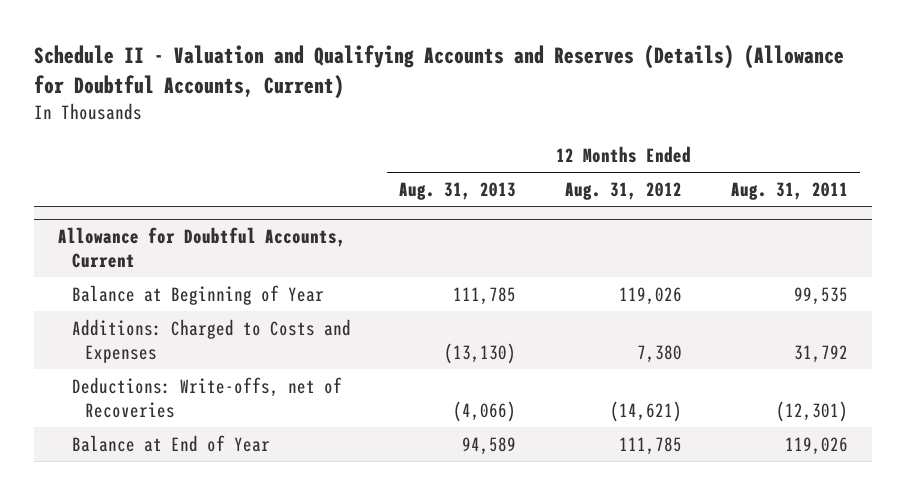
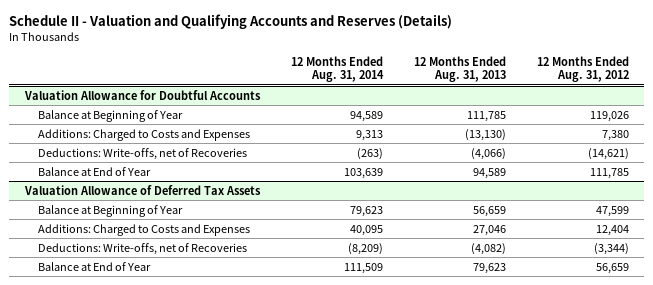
- Schedule II - Valuation and Qualifying Accounts and Reserves (Details) (Allowance for Doubtful Accounts, Current)
+ Schedule II - Valuation and Qualifying Accounts and Reserves (Details)
- | 12 Months Ended Aug. 31, 2013 | 12 Months Ended Aug. 31, 2012 | 12 Months Ended Aug. 31, 2011
+ | 12 Months Ended Aug. 31, 2014 | 12 Months Ended Aug. 31, 2013 | 12 Months Ended Aug. 31, 2012
- Allowance for Doubtful Accounts, Current
+ Valuation Allowance for Doubtful Accounts
+ Valuation Allowance of Deferred Tax Assets
+ Balance at Beginning of Year | 79,623 | 56,659 | 47,599
+ Additions: Charged to Costs and Expenses | 40,095 | 27,046 | 12,404
+ Deductions: Write-offs, net of Recoveries | (8,209) | (4,082) | (3,344)
+ Balance at End of Year | 111,509 | 79,623 | 56,659

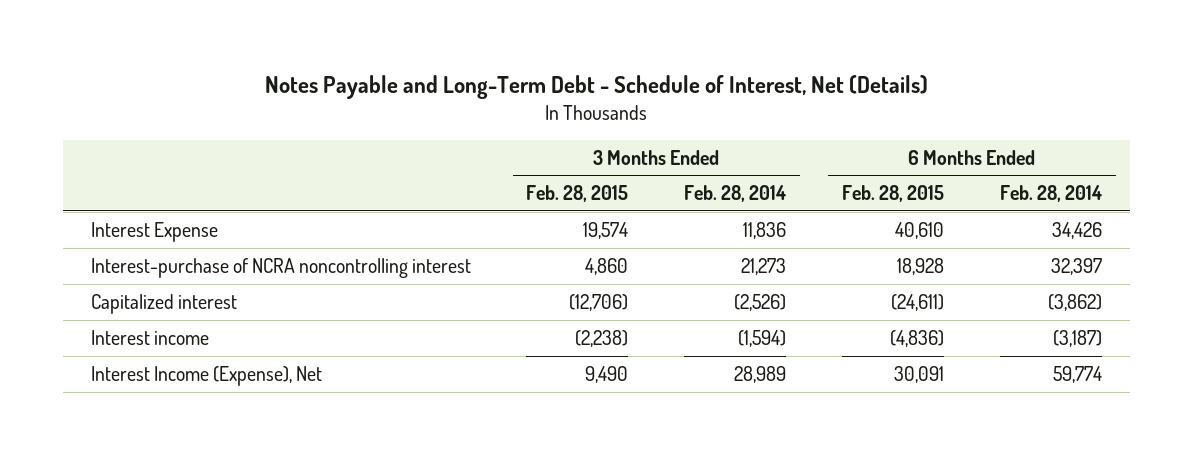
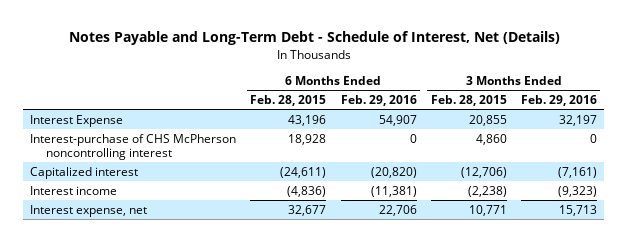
- | 3 Months Ended Feb. 28, 2015 | 3 Months Ended Feb. 28, 2014 | 6 Months Ended Feb. 28, 2015 | 6 Months Ended Feb. 28, 2014
+ | 6 Months Ended Feb. 28, 2015 | 6 Months Ended Feb. 29, 2016 | 3 Months Ended Feb. 28, 2015 | 3 Months Ended Feb. 29, 2016
- Interest Expense | 19,574 | 11,836 | 40,610 | 34,426
- Interest-purchase of NCRA noncontrolling interest | 4,860 | 21,273 | 18,928 | 32,397
+ Interest Expense | 43,196 | 54,907 | 20,855 | 32,197
+ Interest-purchase of CHS McPherson noncontrolling interest | 18,928 | 0 | 4,860 | 0
- Interest Income (Expense), Net | 9,490 | 28,989 | 30,091 | 59,774
+ Interest expense, net | 32,677 | 22,706 | 10,771 | 15,713

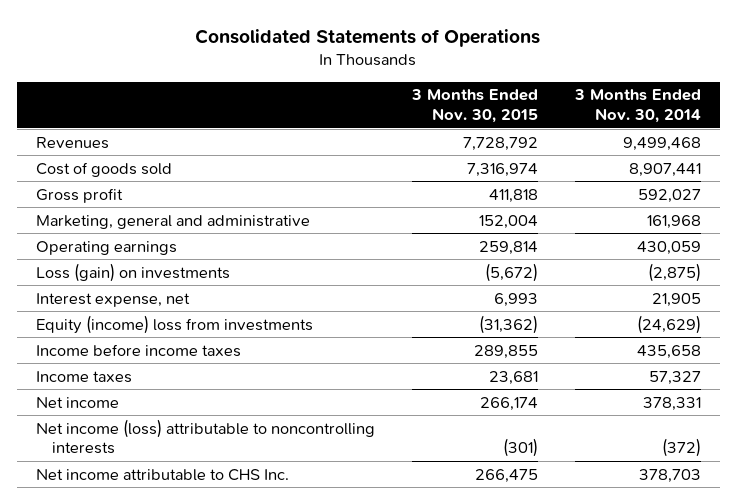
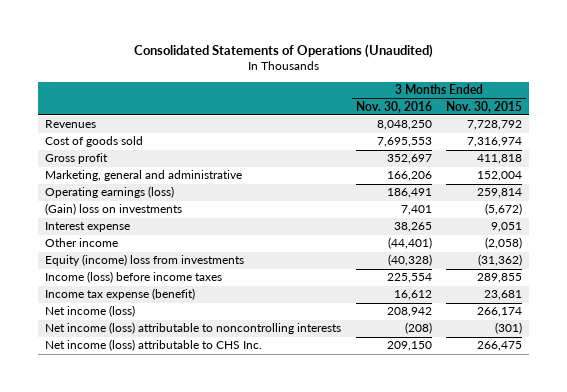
- Consolidated Statements of Operations
+ Consolidated Statements of Operations (Unaudited)
- | 3 Months Ended Nov. 30, 2015 | 3 Months Ended Nov. 30, 2014
+ | 3 Months Ended Nov. 30, 2016 | 3 Months Ended Nov. 30, 2015
- Operating earnings | 259,814 | 430,059
- Loss (gain) on investments | (5,672) | (2,875)
- Interest expense, net | 6,993 | 21,905
+ Operating earnings (loss) | 186,491 | 259,814
+ (Gain) loss on investments | 7,401 | (5,672)
+ Interest expense | 38,265 | 9,051
+ Other income | (44,401) | (2,058)
- Income before income taxes | 289,855 | 435,658
- Income taxes | 23,681 | 57,327
- Net income | 266,174 | 378,331
+ Income (loss) before income taxes | 225,554 | 289,855
+ Income tax expense (benefit) | 16,612 | 23,681
+ Net income (loss) | 208,942 | 266,174
- Net income attributable to CHS Inc. | 266,475 | 378,703
+ Net income (loss) attributable to CHS Inc. | 209,150 | 266,475

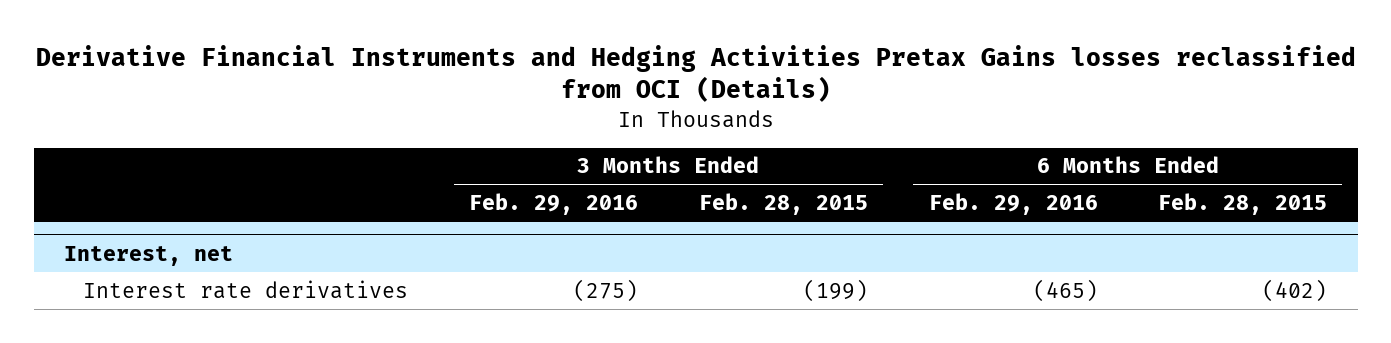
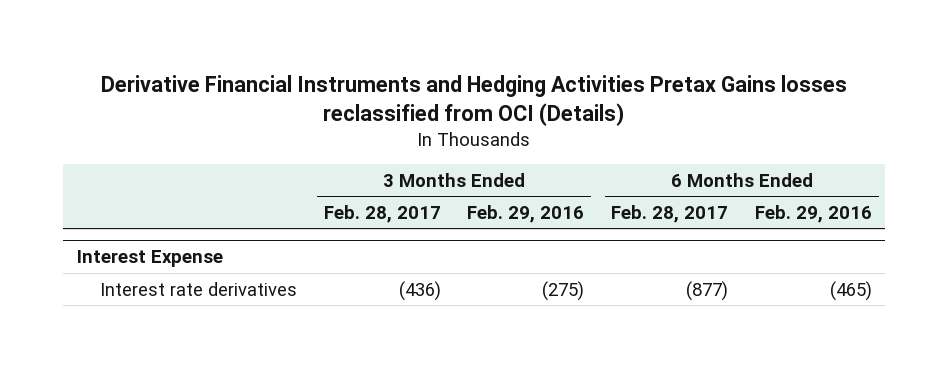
- | 3 Months Ended Feb. 29, 2016 | 3 Months Ended Feb. 28, 2015 | 6 Months Ended Feb. 29, 2016 | 6 Months Ended Feb. 28, 2015
+ | 3 Months Ended Feb. 28, 2017 | 3 Months Ended Feb. 29, 2016 | 6 Months Ended Feb. 28, 2017 | 6 Months Ended Feb. 29, 2016
- Interest, net
+ Interest Expense

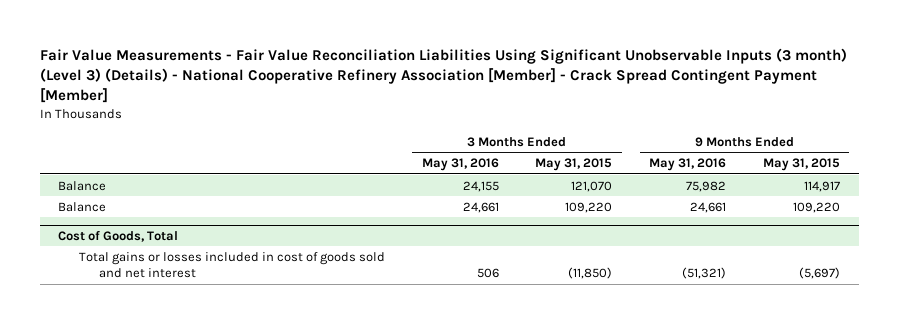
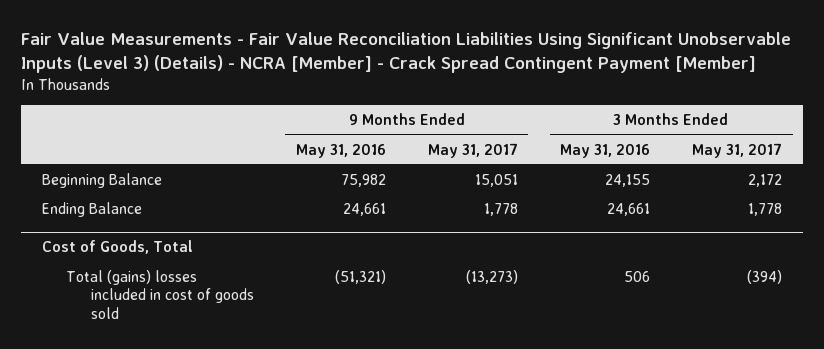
- Fair Value Measurements - Fair Value Reconciliation Liabilities Using Significant Unobservable Inputs (3 month) (Level 3) (Details) - National Cooperative Refinery Association [Member] - Crack Spread Contingent Payment [Member]
+ Fair Value Measurements - Fair Value Reconciliation Liabilities Using Significant Unobservable Inputs (Level 3) (Details) - NCRA [Member] - Crack Spread Contingent Payment [Member]
- | 3 Months Ended May 31, 2016 | 3 Months Ended May 31, 2015 | 9 Months Ended May 31, 2016 | 9 Months Ended May 31, 2015
+ | 9 Months Ended May 31, 2016 | 9 Months Ended May 31, 2017 | 3 Months Ended May 31, 2016 | 3 Months Ended May 31, 2017
- Balance | 24,155 | 121,070 | 75,982 | 114,917
- Balance | 24,661 | 109,220 | 24,661 | 109,220
+ Beginning Balance | 75,982 | 15,051 | 24,155 | 2,172
+ Ending Balance | 24,661 | 1,778 | 24,661 | 1,778
@ Cost of Goods, Total
- Total gains or losses included in cost of goods sold and net interest | 506 | (11,850) | (51,321) | (5,697)
+ Total (gains) losses included in cost of goods sold | (51,321) | (13,273) | 506 | (394)

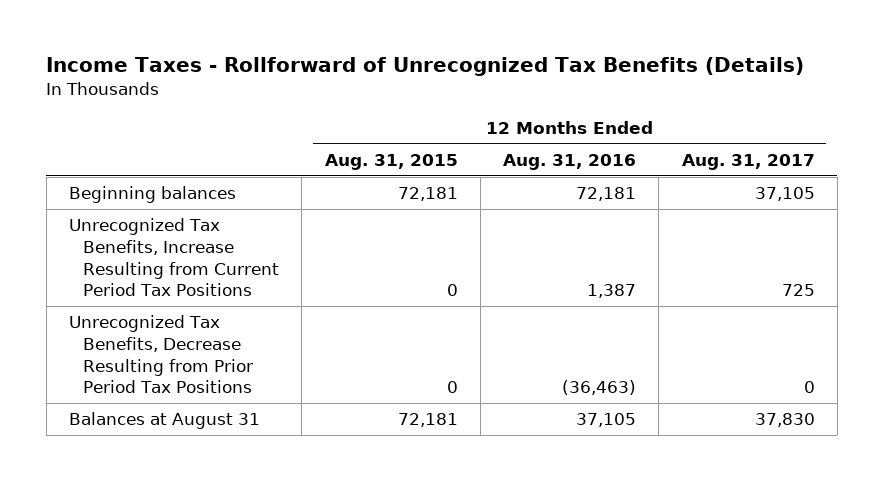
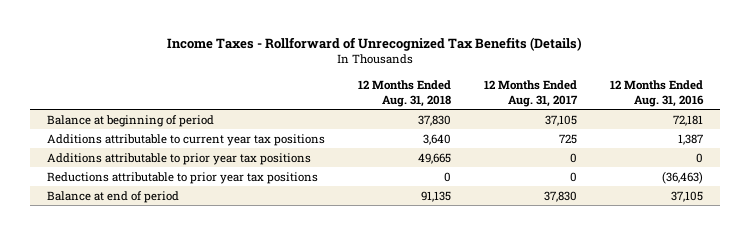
- | 12 Months Ended Aug. 31, 2015 | 12 Months Ended Aug. 31, 2016 | 12 Months Ended Aug. 31, 2017
+ | 12 Months Ended Aug. 31, 2018 | 12 Months Ended Aug. 31, 2017 | 12 Months Ended Aug. 31, 2016
- Beginning balances | 72,181 | 72,181 | 37,105
- Unrecognized Tax Benefits, Increase Resulting from Current Period Tax Positions | 0 | 1,387 | 725
- Unrecognized Tax Benefits, Decrease Resulting from Prior Period Tax Positions | 0 | (36,463) | 0
- Balances at August 31 | 72,181 | 37,105 | 37,830
+ Balance at beginning of period | 37,830 | 37,105 | 72,181
+ Additions attributable to current year tax positions | 3,640 | 725 | 1,387
+ Additions attributable to prior year tax positions | 49,665 | 0 | 0
+ Reductions attributable to prior year tax positions | 0 | 0 | (36,463)
+ Balance at end of period | 91,135 | 37,830 | 37,105

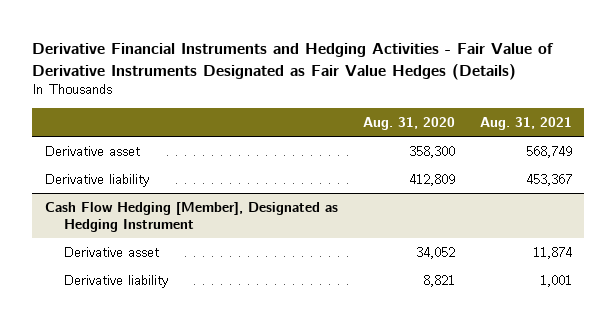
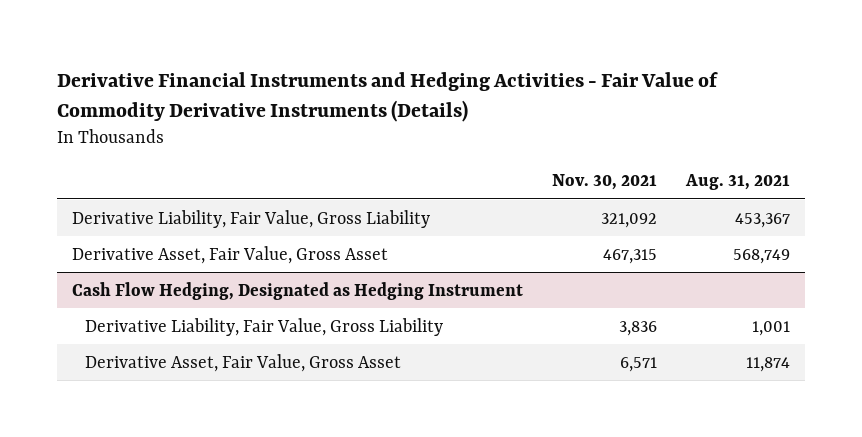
- Derivative Financial Instruments and Hedging Activities - Fair Value of Derivative Instruments Designated as Fair Value Hedges (Details)
+ Derivative Financial Instruments and Hedging Activities - Fair Value of Commodity Derivative Instruments (Details)
- | Aug. 31, 2020 | Aug. 31, 2021
+ | Nov. 30, 2021 | Aug. 31, 2021
- Derivative asset | 358,300 | 568,749
- Derivative liability | 412,809 | 453,367
- Cash Flow Hedging [Member], Designated as Hedging Instrument
- Derivative asset | 34,052 | 11,874
- Derivative liability | 8,821 | 1,001
+ Derivative Liability, Fair Value, Gross Liability | 321,092 | 453,367
+ Derivative Asset, Fair Value, Gross Asset | 467,315 | 568,749
+ Cash Flow Hedging, Designated as Hedging Instrument
+ Derivative Liability, Fair Value, Gross Liability | 3,836 | 1,001
+ Derivative Asset, Fair Value, Gross Asset | 6,571 | 11,874

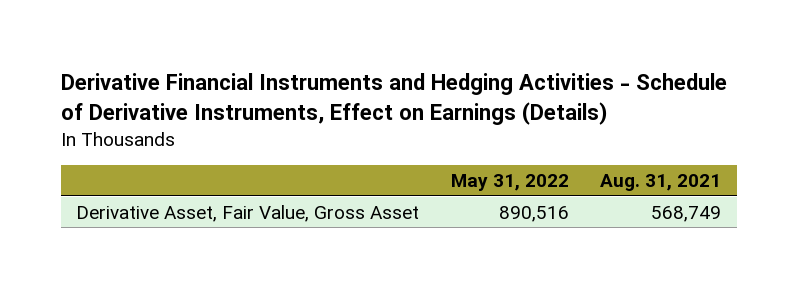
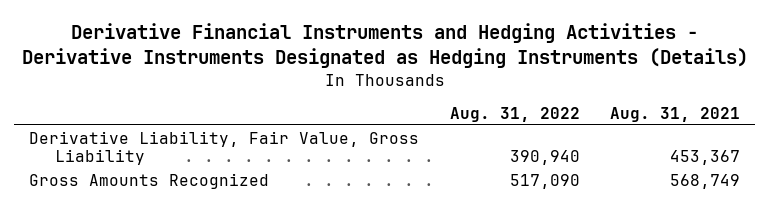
- Derivative Financial Instruments and Hedging Activities - Schedule of Derivative Instruments, Effect on Earnings (Details)
+ Derivative Financial Instruments and Hedging Activities - Derivative Instruments Designated as Hedging Instruments (Details)
- | May 31, 2022 | Aug. 31, 2021
+ | Aug. 31, 2022 | Aug. 31, 2021
- Derivative Asset, Fair Value, Gross Asset | 890,516 | 568,749
+ Derivative Liability, Fair Value, Gross Liability | 390,940 | 453,367
+ Gross Amounts Recognized | 517,090 | 568,749

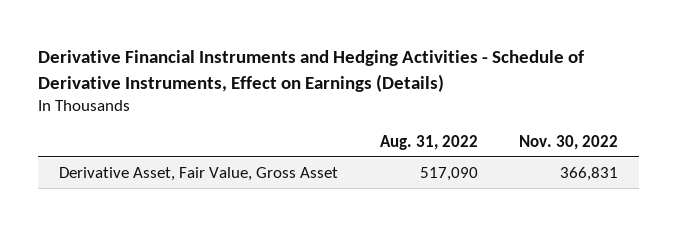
- Derivative Financial Instruments and Hedging Activities - Derivative Instruments Designated as Hedging Instruments (Details)
+ Derivative Financial Instruments and Hedging Activities - Schedule of Derivative Instruments, Effect on Earnings (Details)
- | Aug. 31, 2022 | Aug. 31, 2021
+ | Aug. 31, 2022 | Nov. 30, 2022
- Derivative Liability, Fair Value, Gross Liability | 390,940 | 453,367
- Gross Amounts Recognized | 517,090 | 568,749
+ Derivative Asset, Fair Value, Gross Asset | 517,090 | 366,831

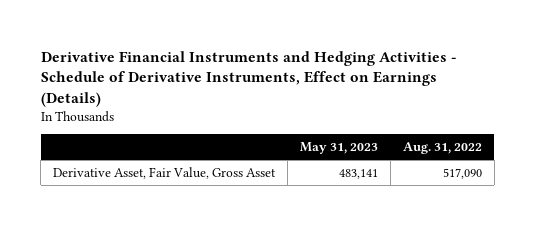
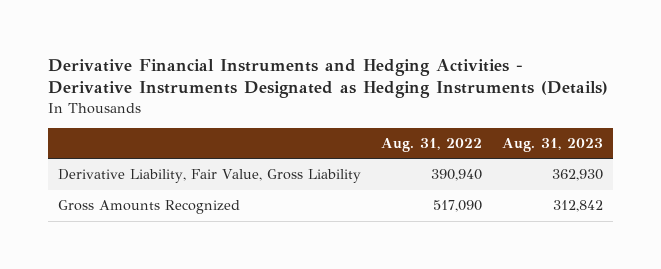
- Derivative Financial Instruments and Hedging Activities - Schedule of Derivative Instruments, Effect on Earnings (Details)
+ Derivative Financial Instruments and Hedging Activities - Derivative Instruments Designated as Hedging Instruments (Details)
- | May 31, 2023 | Aug. 31, 2022
+ | Aug. 31, 2022 | Aug. 31, 2023
- Derivative Asset, Fair Value, Gross Asset | 483,141 | 517,090
+ Derivative Liability, Fair Value, Gross Liability | 390,940 | 362,930
+ Gross Amounts Recognized | 517,090 | 312,842

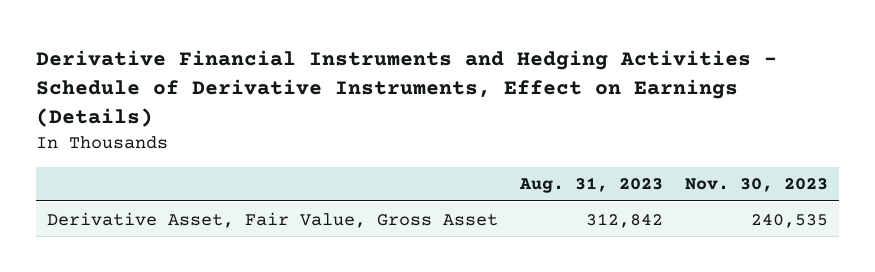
- Derivative Financial Instruments and Hedging Activities - Derivative Instruments Designated as Hedging Instruments (Details)
+ Derivative Financial Instruments and Hedging Activities - Schedule of Derivative Instruments, Effect on Earnings (Details)
- | Aug. 31, 2022 | Aug. 31, 2023
+ | Aug. 31, 2023 | Nov. 30, 2023
- Derivative Liability, Fair Value, Gross Liability | 390,940 | 362,930
- Gross Amounts Recognized | 517,090 | 312,842
+ Derivative Asset, Fair Value, Gross Asset | 312,842 | 240,535

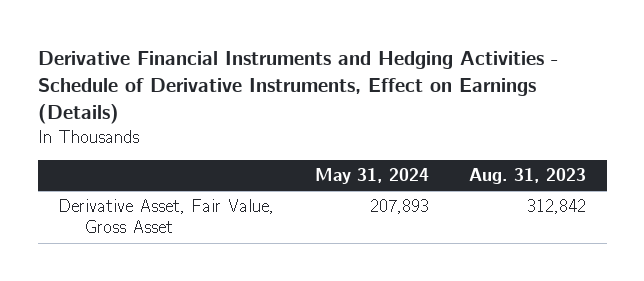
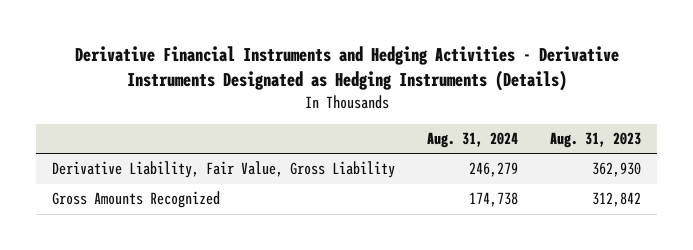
- Derivative Financial Instruments and Hedging Activities - Schedule of Derivative Instruments, Effect on Earnings (Details)
+ Derivative Financial Instruments and Hedging Activities - Derivative Instruments Designated as Hedging Instruments (Details)
- | May 31, 2024 | Aug. 31, 2023
+ | Aug. 31, 2024 | Aug. 31, 2023
- Derivative Asset, Fair Value, Gross Asset | 207,893 | 312,842
+ Derivative Liability, Fair Value, Gross Liability | 246,279 | 362,930
+ Gross Amounts Recognized | 174,738 | 312,842

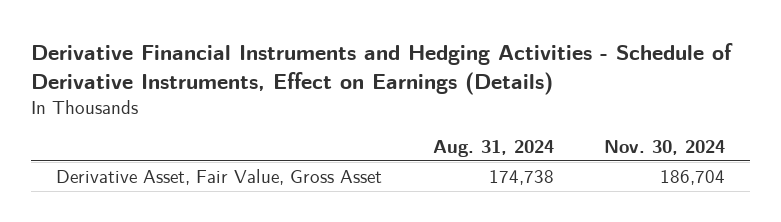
- Derivative Financial Instruments and Hedging Activities - Derivative Instruments Designated as Hedging Instruments (Details)
+ Derivative Financial Instruments and Hedging Activities - Schedule of Derivative Instruments, Effect on Earnings (Details)
- | Aug. 31, 2024 | Aug. 31, 2023
+ | Aug. 31, 2024 | Nov. 30, 2024
- Derivative Liability, Fair Value, Gross Liability | 246,279 | 362,930
- Gross Amounts Recognized | 174,738 | 312,842
+ Derivative Asset, Fair Value, Gross Asset | 174,738 | 186,704

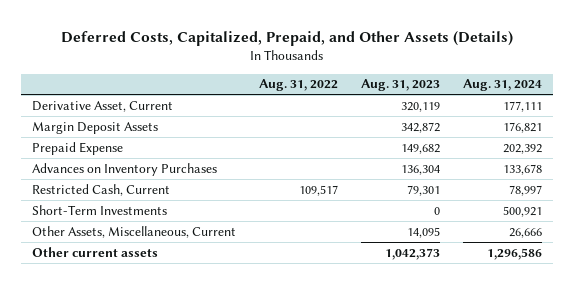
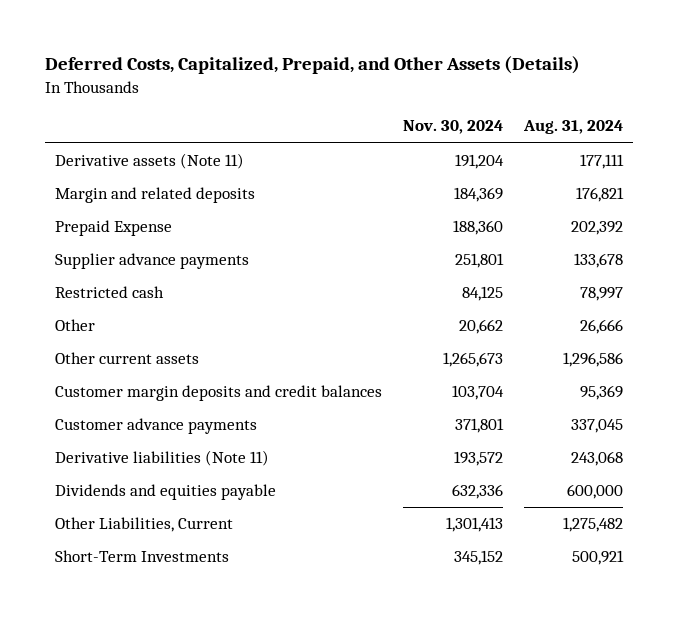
- | Aug. 31, 2022 | Aug. 31, 2023 | Aug. 31, 2024
+ | Nov. 30, 2024 | Aug. 31, 2024
- Derivative Asset, Current | | 320,119 | 177,111
- Margin Deposit Assets | | 342,872 | 176,821
+ Derivative assets (Note 11) | 191,204 | 177,111
+ Margin and related deposits | 184,369 | 176,821
- Advances on Inventory Purchases | | 136,304 | 133,678
- Restricted Cash, Current | 109,517 | 79,301 | 78,997
- Other Assets, Miscellaneous, Current | | 14,095 | 26,666
+ Supplier advance payments | 251,801 | 133,678
+ Restricted cash | 84,125 | 78,997
+ Other | 20,662 | 26,666
+ Customer margin deposits and credit balances | 103,704 | 95,369
+ Customer advance payments | 371,801 | 337,045
+ Derivative liabilities (Note 11) | 193,572 | 243,068
+ Dividends and equities payable | 632,336 | 600,000
+ Other Liabilities, Current | 1,301,413 | 1,275,482
moved down: Short-Term Investments | 345,152 | 500,921

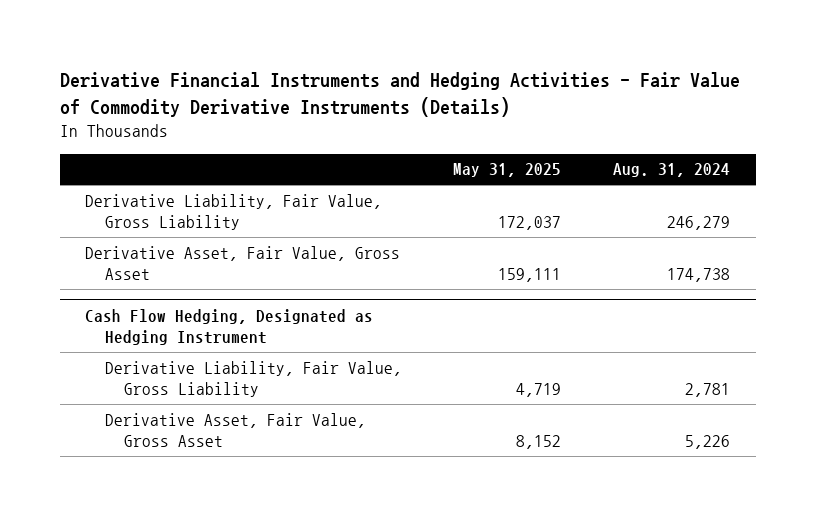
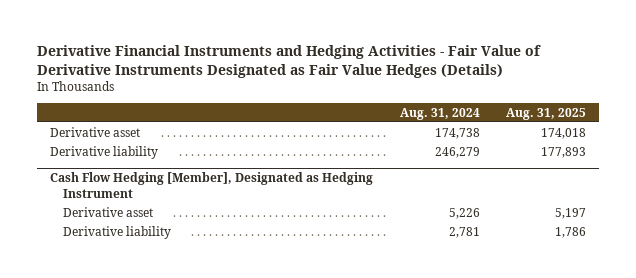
- Derivative Financial Instruments and Hedging Activities - Fair Value of Commodity Derivative Instruments (Details)
+ Derivative Financial Instruments and Hedging Activities - Fair Value of Derivative Instruments Designated as Fair Value Hedges (Details)
- | May 31, 2025 | Aug. 31, 2024
+ | Aug. 31, 2024 | Aug. 31, 2025
- Derivative Liability, Fair Value, Gross Liability | 172,037 | 246,279
- Derivative Asset, Fair Value, Gross Asset | 159,111 | 174,738
- Cash Flow Hedging, Designated as Hedging Instrument
- Derivative Liability, Fair Value, Gross Liability | 4,719 | 2,781
- Derivative Asset, Fair Value, Gross Asset | 8,152 | 5,226
+ Derivative asset | 174,738 | 174,018
+ Derivative liability | 246,279 | 177,893
+ Cash Flow Hedging [Member], Designated as Hedging Instrument
+ Derivative asset | 5,226 | 5,197
+ Derivative liability | 2,781 | 1,786

